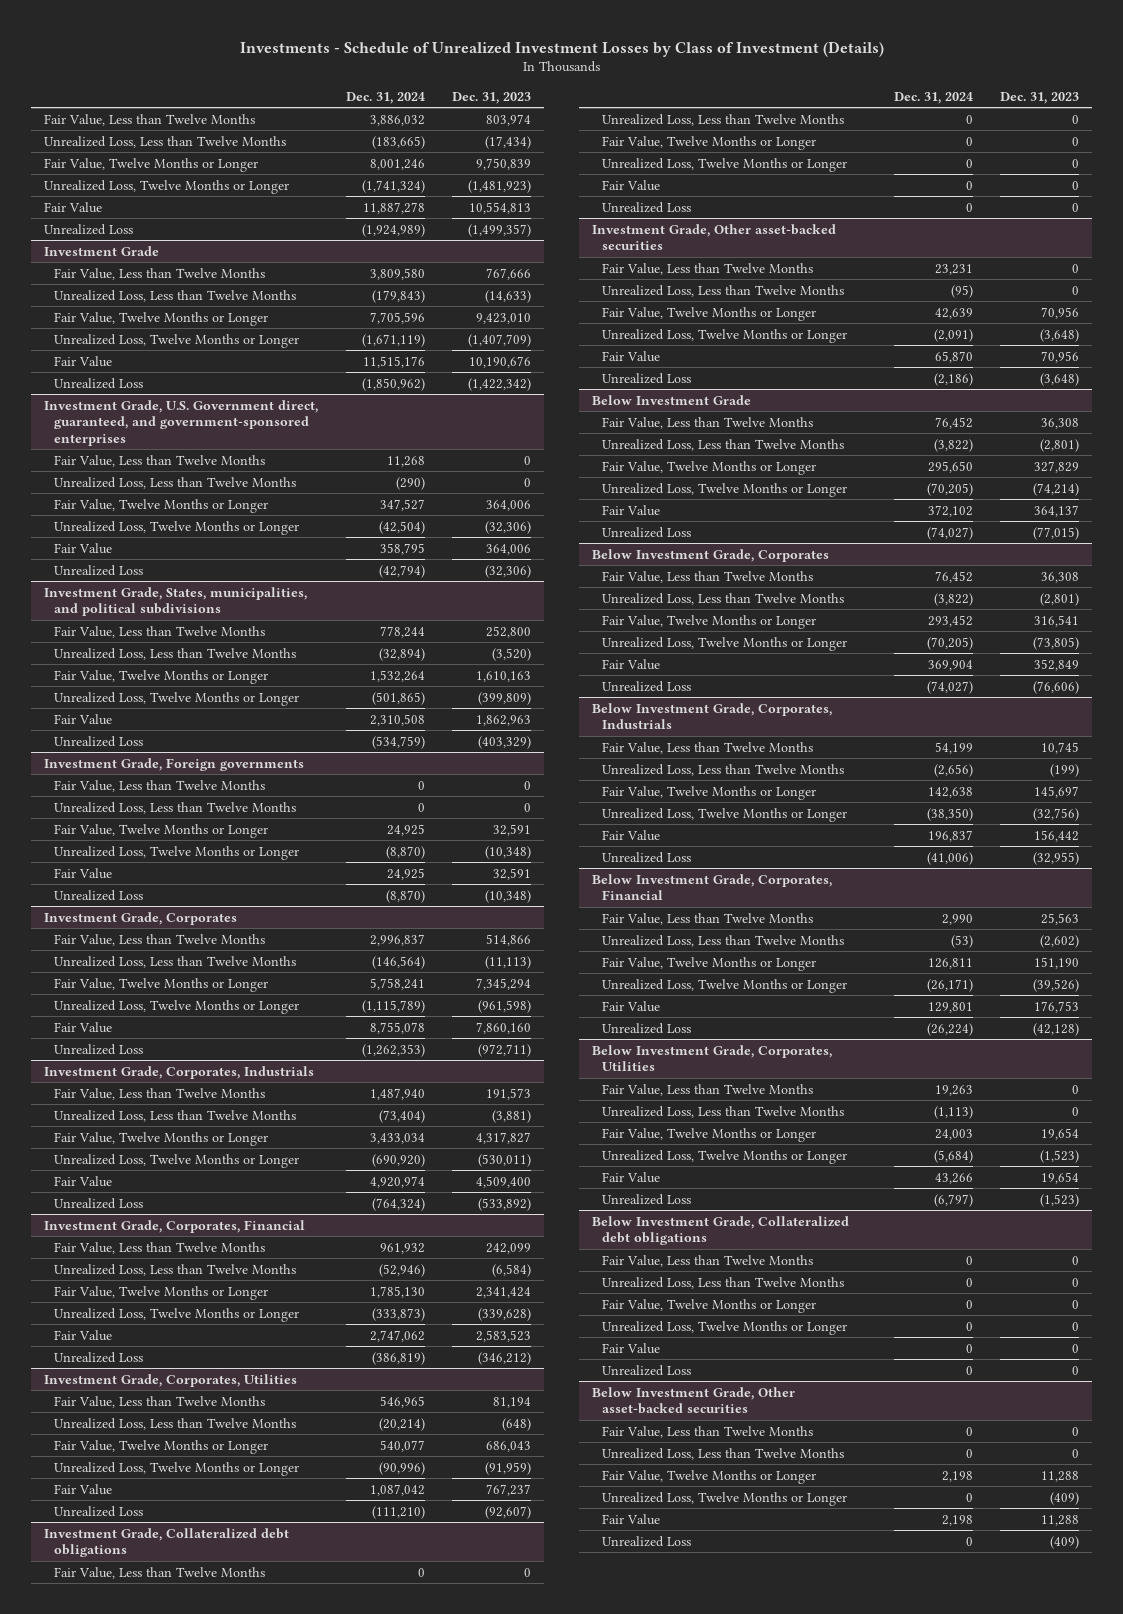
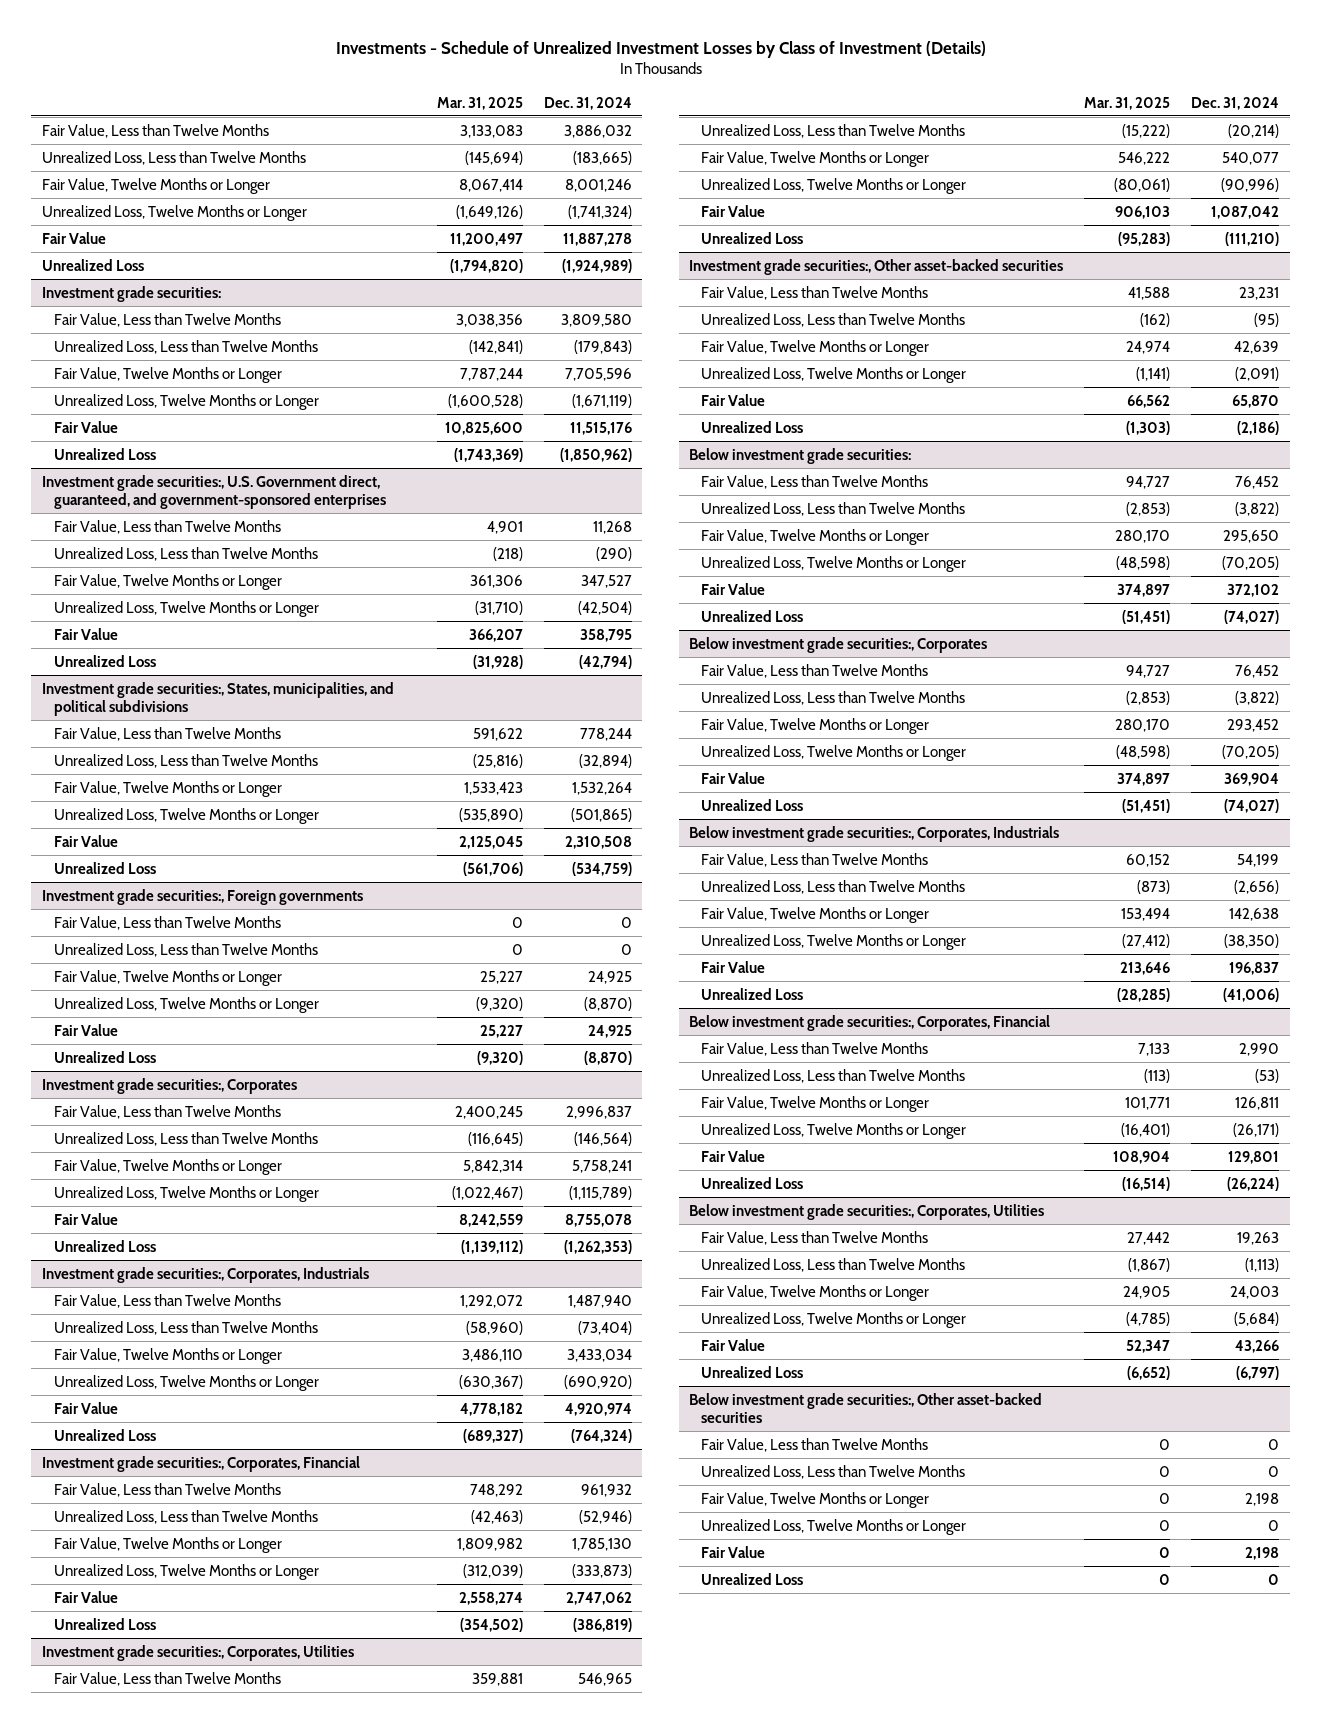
- | Dec. 31, 2024 | Dec. 31, 2023
+ | Mar. 31, 2025 | Dec. 31, 2024
- Investment Grade
+ Investment grade securities:
- Investment Grade, U.S. Government direct, guaranteed, and government-sponsored enterprises
+ Investment grade securities:, U.S. Government direct, guaranteed, and government-sponsored enterprises
- Investment Grade, States, municipalities, and political subdivisions
+ Investment grade securities:, States, municipalities, and political subdivisions
- Investment Grade, Foreign governments
+ Investment grade securities:, Foreign governments
- Investment Grade, Corporates
+ Investment grade securities:, Corporates
- Investment Grade, Corporates, Industrials
+ Investment grade securities:, Corporates, Industrials
- Investment Grade, Corporates, Financial
+ Investment grade securities:, Corporates, Financial
- Investment Grade, Corporates, Utilities
+ Investment grade securities:, Corporates, Utilities
- Investment Grade, Collateralized debt obligations
- Fair Value, Less than Twelve Months | 0 | 0
- Unrealized Loss, Less than Twelve Months | 0 | 0
- Fair Value, Twelve Months or Longer | 0 | 0
- Unrealized Loss, Twelve Months or Longer | 0 | 0
- Fair Value | 0 | 0
- Unrealized Loss | 0 | 0
- Investment Grade, Other asset-backed securities
+ Investment grade securities:, Other asset-backed securities
- Below Investment Grade
+ Below investment grade securities:
- Below Investment Grade, Corporates
+ Below investment grade securities:, Corporates
- Below Investment Grade, Corporates, Industrials
+ Below investment grade securities:, Corporates, Industrials
- Below Investment Grade, Corporates, Financial
+ Below investment grade securities:, Corporates, Financial
- Below Investment Grade, Corporates, Utilities
+ Below investment grade securities:, Corporates, Utilities
- Below Investment Grade, Collateralized debt obligations
- Fair Value, Less than Twelve Months | 0 | 0
- Unrealized Loss, Less than Twelve Months | 0 | 0
- Fair Value, Twelve Months or Longer | 0 | 0
- Unrealized Loss, Twelve Months or Longer | 0 | 0
- Fair Value | 0 | 0
- Unrealized Loss | 0 | 0
- Below Investment Grade, Other asset-backed securities
+ Below investment grade securities:, Other asset-backed securities

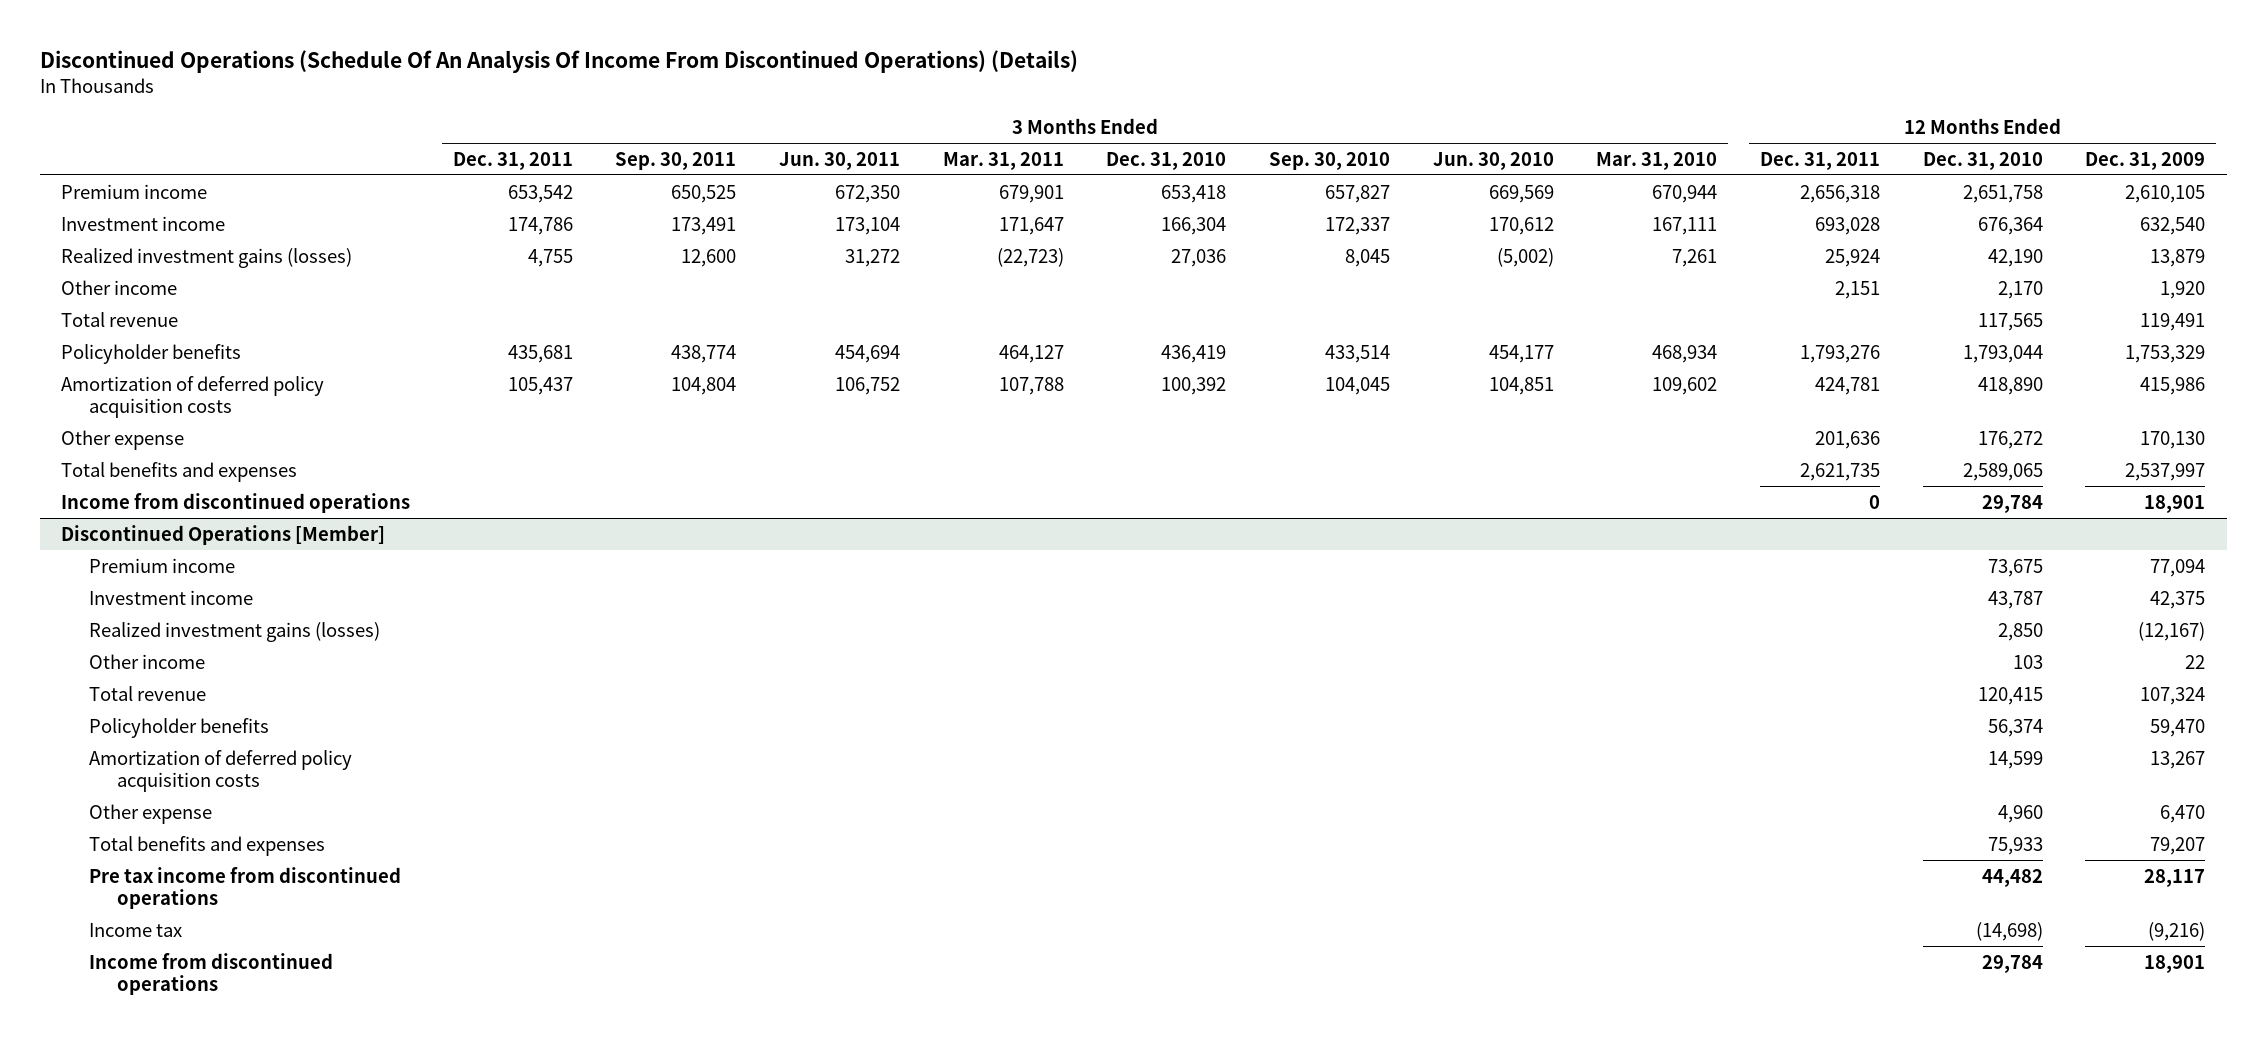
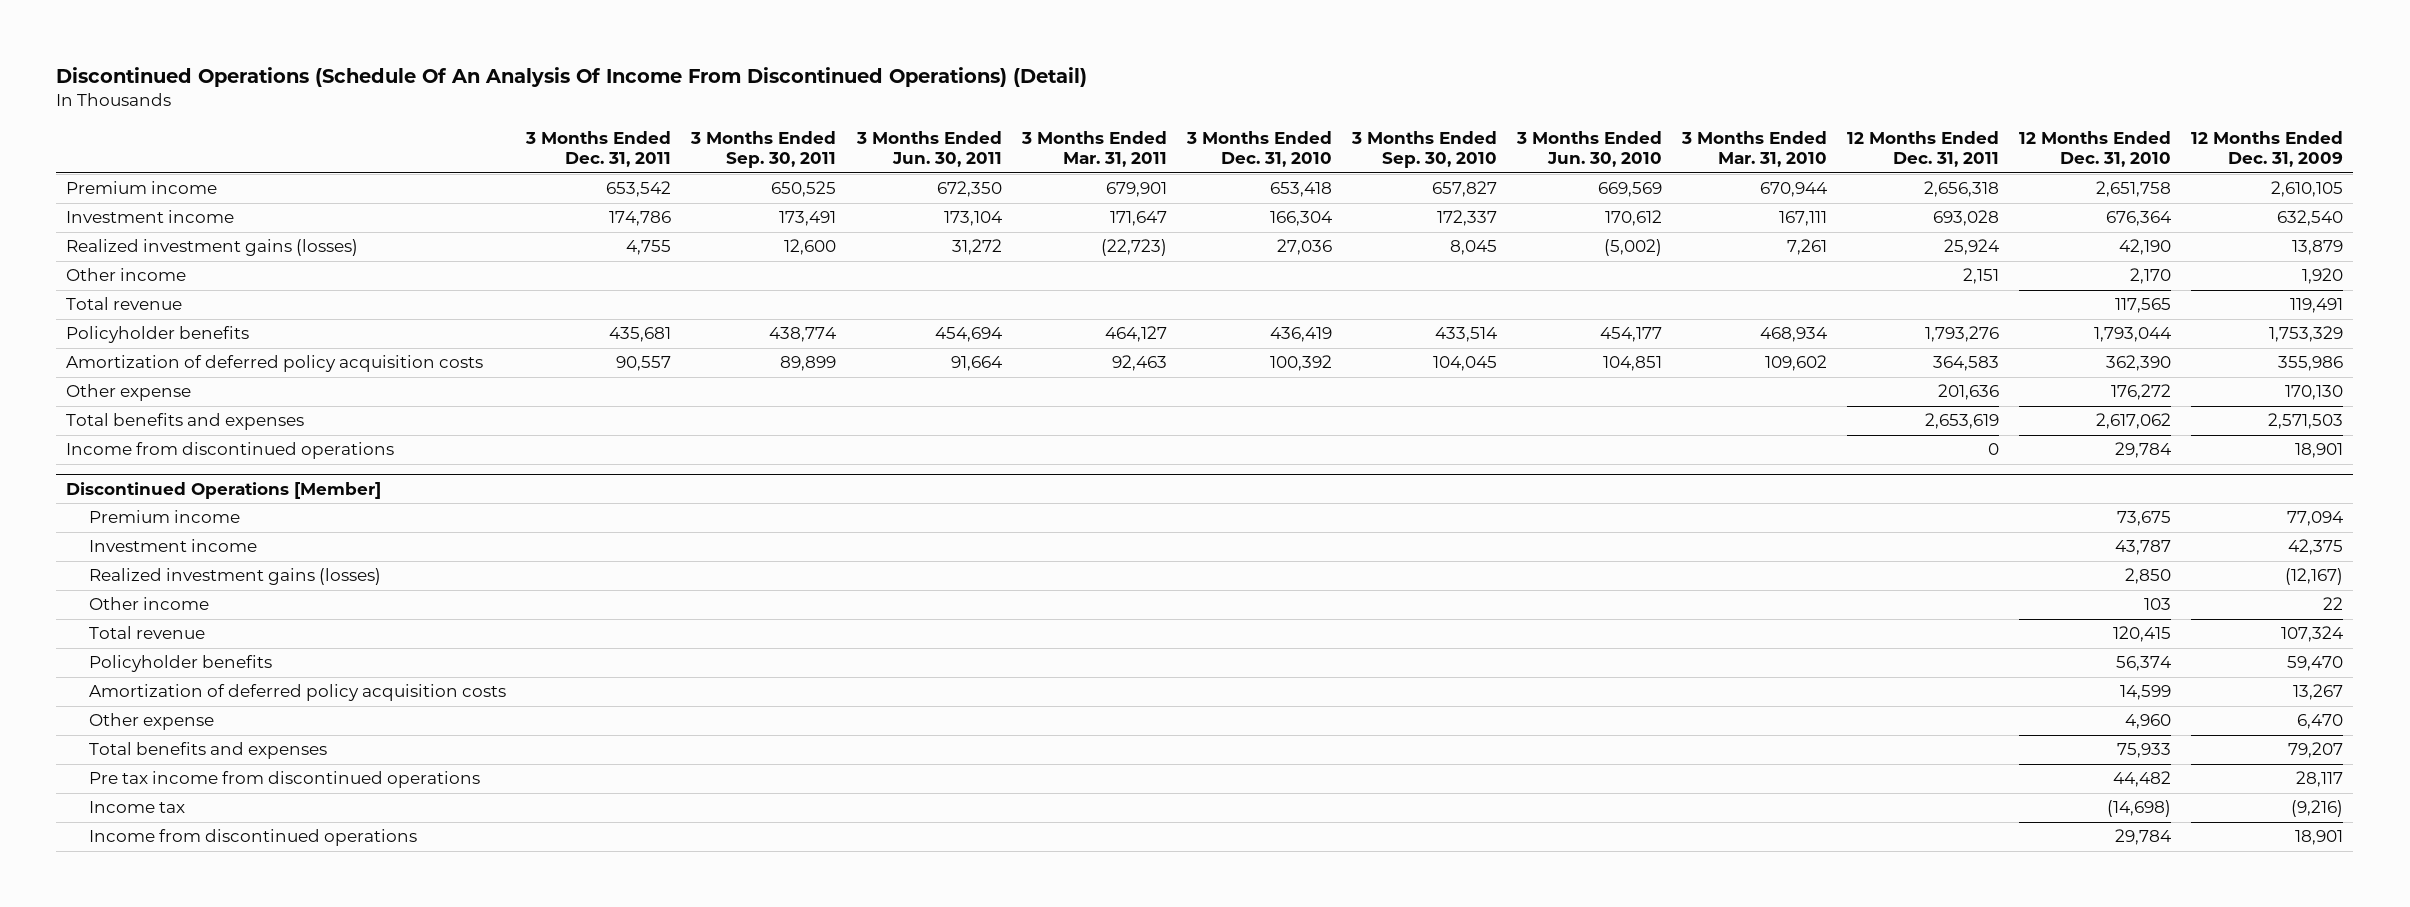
- Discontinued Operations (Schedule Of An Analysis Of Income From Discontinued Operations) (Details)
+ Discontinued Operations (Schedule Of An Analysis Of Income From Discontinued Operations) (Detail)
- Amortization of deferred policy acquisition costs | 105,437 | 104,804 | 106,752 | 107,788 | 100,392 | 104,045 | 104,851 | 109,602 | 424,781 | 418,890 | 415,986
+ Amortization of deferred policy acquisition costs | 90,557 | 89,899 | 91,664 | 92,463 | 100,392 | 104,045 | 104,851 | 109,602 | 364,583 | 362,390 | 355,986
- Total benefits and expenses | | | | | | | | | 2,621,735 | 2,589,065 | 2,537,997
+ Total benefits and expenses | | | | | | | | | 2,653,619 | 2,617,062 | 2,571,503

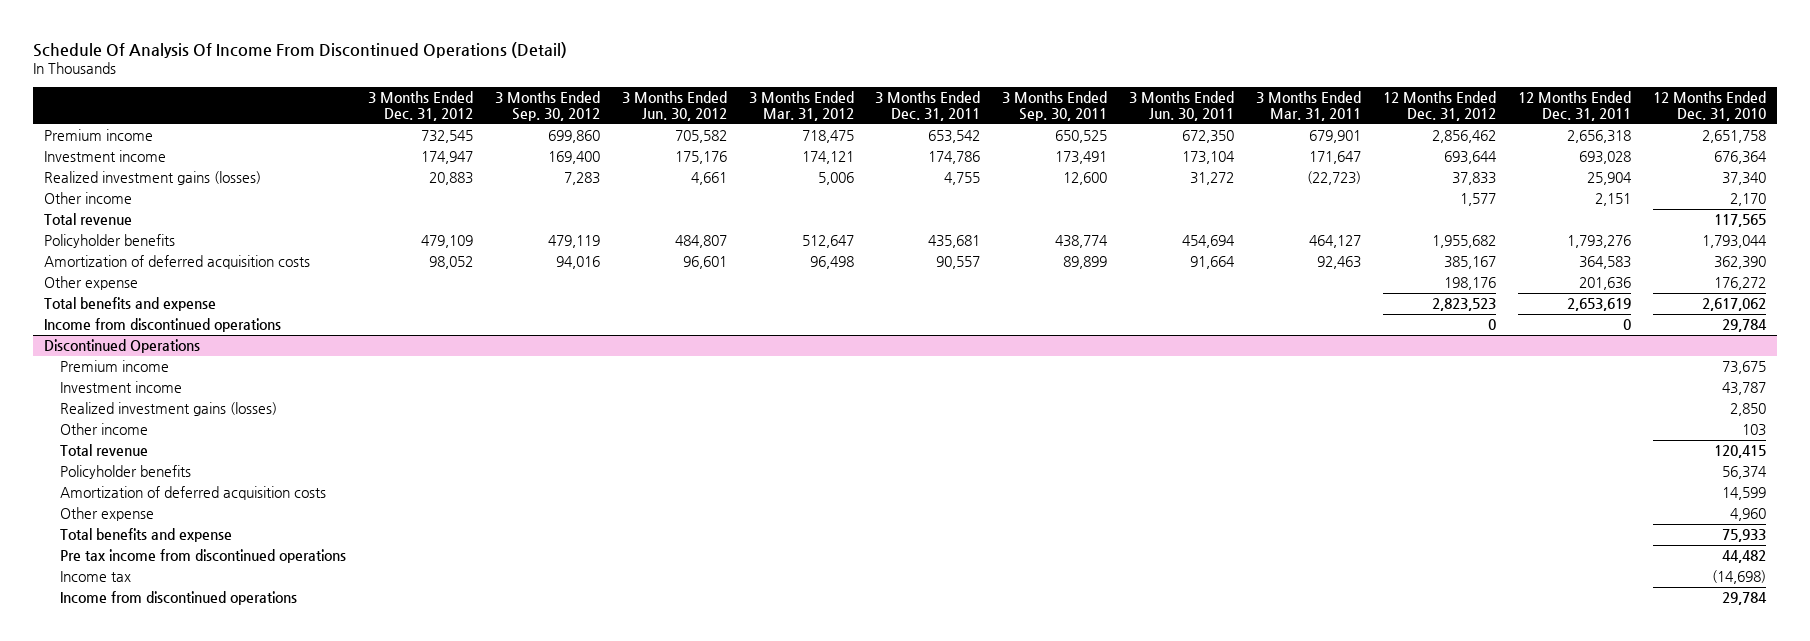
- Discontinued Operations (Schedule Of An Analysis Of Income From Discontinued Operations) (Detail)
+ Schedule Of Analysis Of Income From Discontinued Operations (Detail)
- | 3 Months Ended Dec. 31, 2011 | 3 Months Ended Sep. 30, 2011 | 3 Months Ended Jun. 30, 2011 | 3 Months Ended Mar. 31, 2011 | 3 Months Ended Dec. 31, 2010 | 3 Months Ended Sep. 30, 2010 | 3 Months Ended Jun. 30, 2010 | 3 Months Ended Mar. 31, 2010 | 12 Months Ended Dec. 31, 2011 | 12 Months Ended Dec. 31, 2010 | 12 Months Ended Dec. 31, 2009
+ | 3 Months Ended Dec. 31, 2012 | 3 Months Ended Sep. 30, 2012 | 3 Months Ended Jun. 30, 2012 | 3 Months Ended Mar. 31, 2012 | 3 Months Ended Dec. 31, 2011 | 3 Months Ended Sep. 30, 2011 | 3 Months Ended Jun. 30, 2011 | 3 Months Ended Mar. 31, 2011 | 12 Months Ended Dec. 31, 2012 | 12 Months Ended Dec. 31, 2011 | 12 Months Ended Dec. 31, 2010
- Realized investment gains (losses) | 4,755 | 12,600 | 31,272 | (22,723) | 27,036 | 8,045 | (5,002) | 7,261 | 25,924 | 42,190 | 13,879
+ Realized investment gains (losses) | 20,883 | 7,283 | 4,661 | 5,006 | 4,755 | 12,600 | 31,272 | (22,723) | 37,833 | 25,904 | 37,340
- Amortization of deferred policy acquisition costs | 90,557 | 89,899 | 91,664 | 92,463 | 100,392 | 104,045 | 104,851 | 109,602 | 364,583 | 362,390 | 355,986
+ Amortization of deferred acquisition costs | 98,052 | 94,016 | 96,601 | 96,498 | 90,557 | 89,899 | 91,664 | 92,463 | 385,167 | 364,583 | 362,390
- Total benefits and expenses | | | | | | | | | 2,653,619 | 2,617,062 | 2,571,503
+ Total benefits and expense | | | | | | | | | 2,823,523 | 2,653,619 | 2,617,062
- Discontinued Operations [Member]
+ Discontinued Operations
- Amortization of deferred policy acquisition costs | | | | | | | | | | 14,599 | 13,267
+ Amortization of deferred acquisition costs | | | | | | | | | | | 14,599
- Total benefits and expenses | | | | | | | | | | 75,933 | 79,207
+ Total benefits and expense | | | | | | | | | | | 75,933

